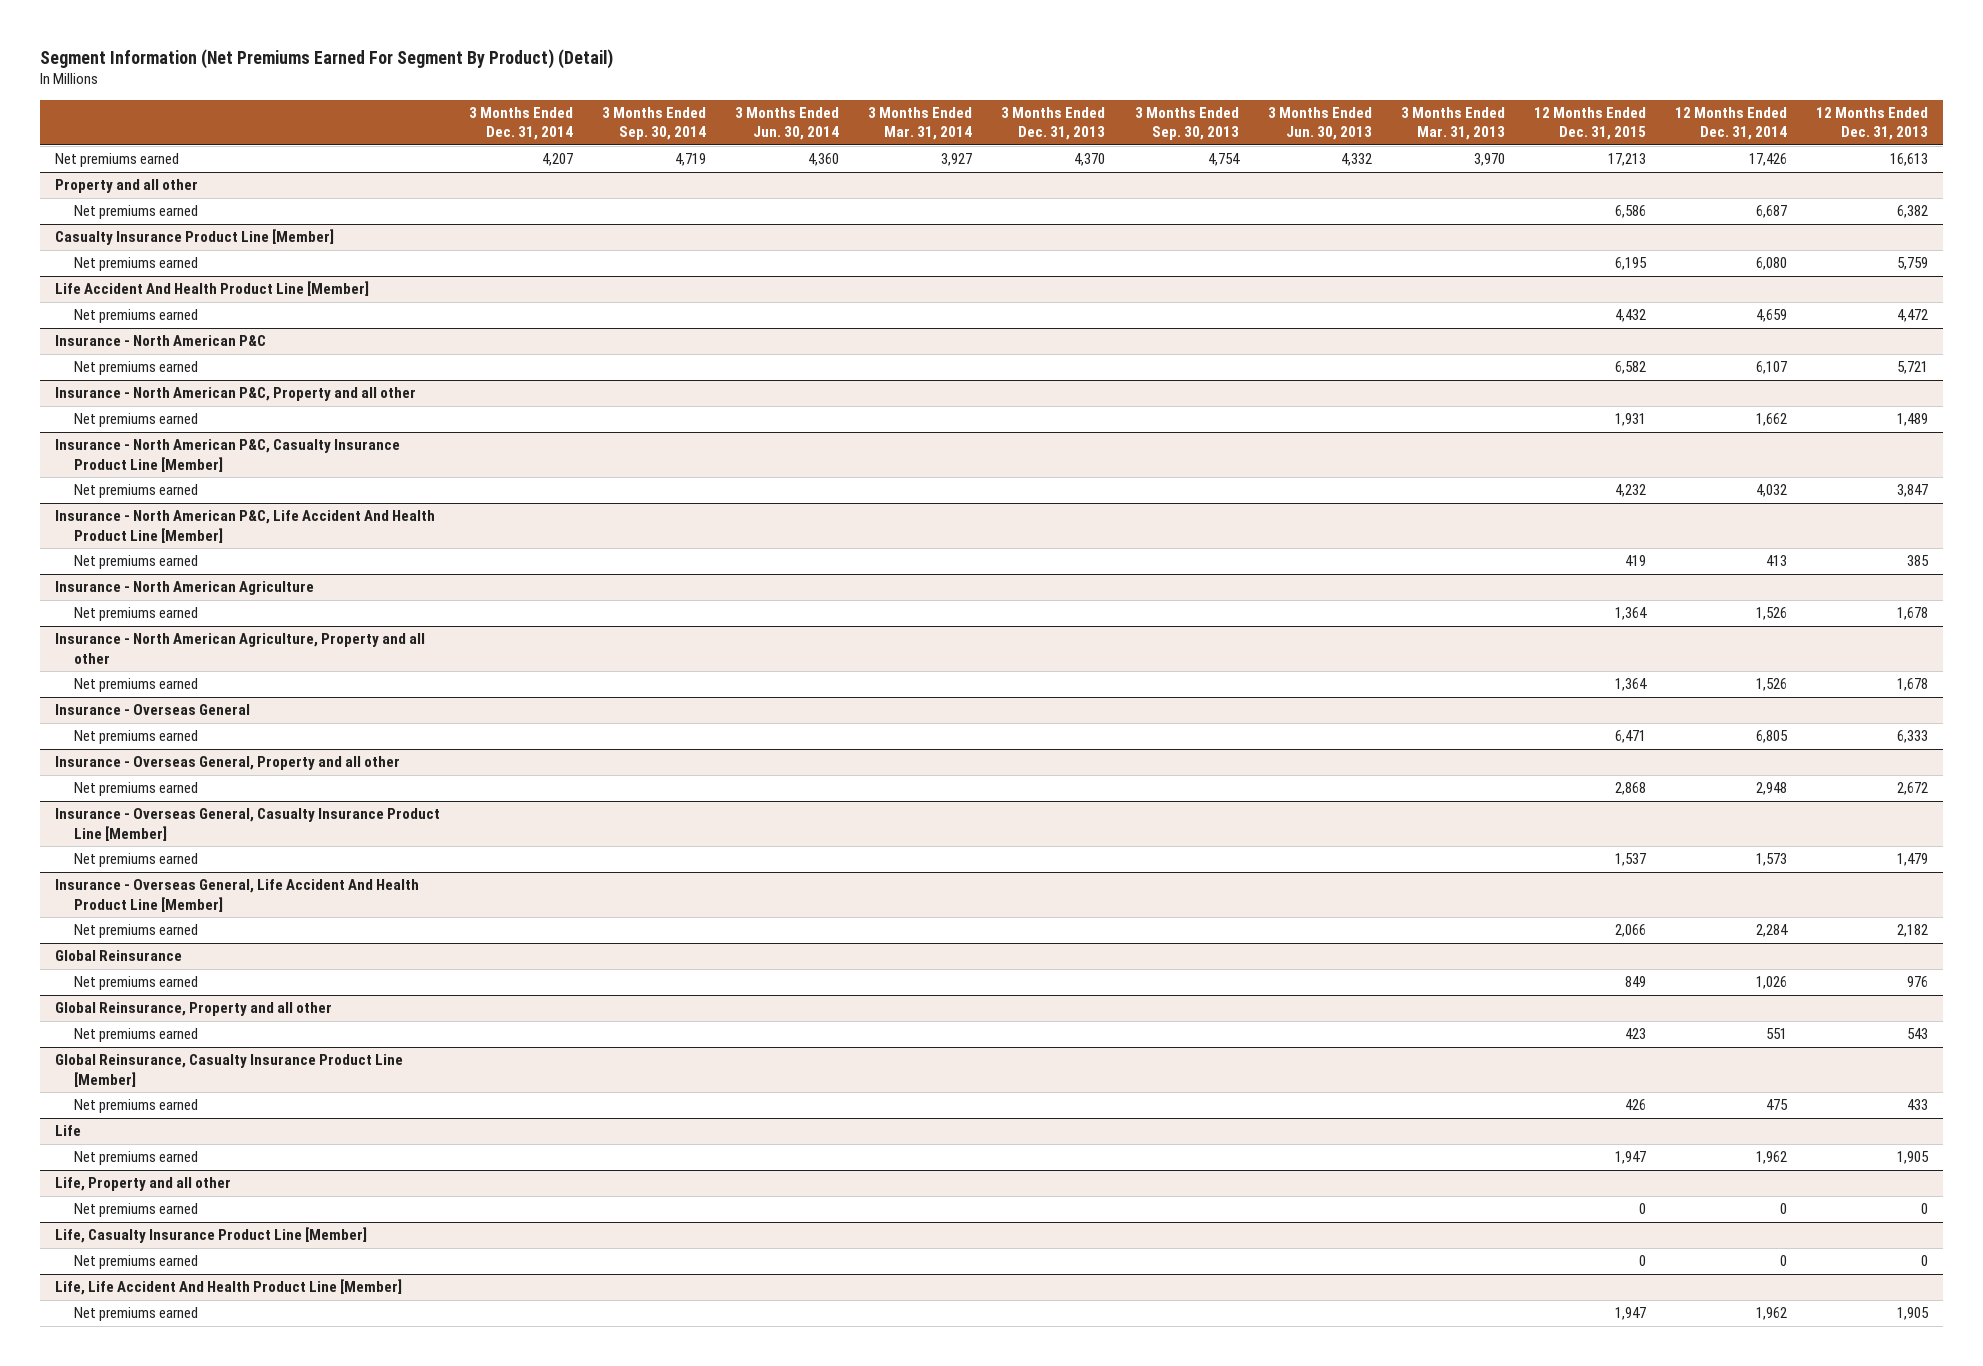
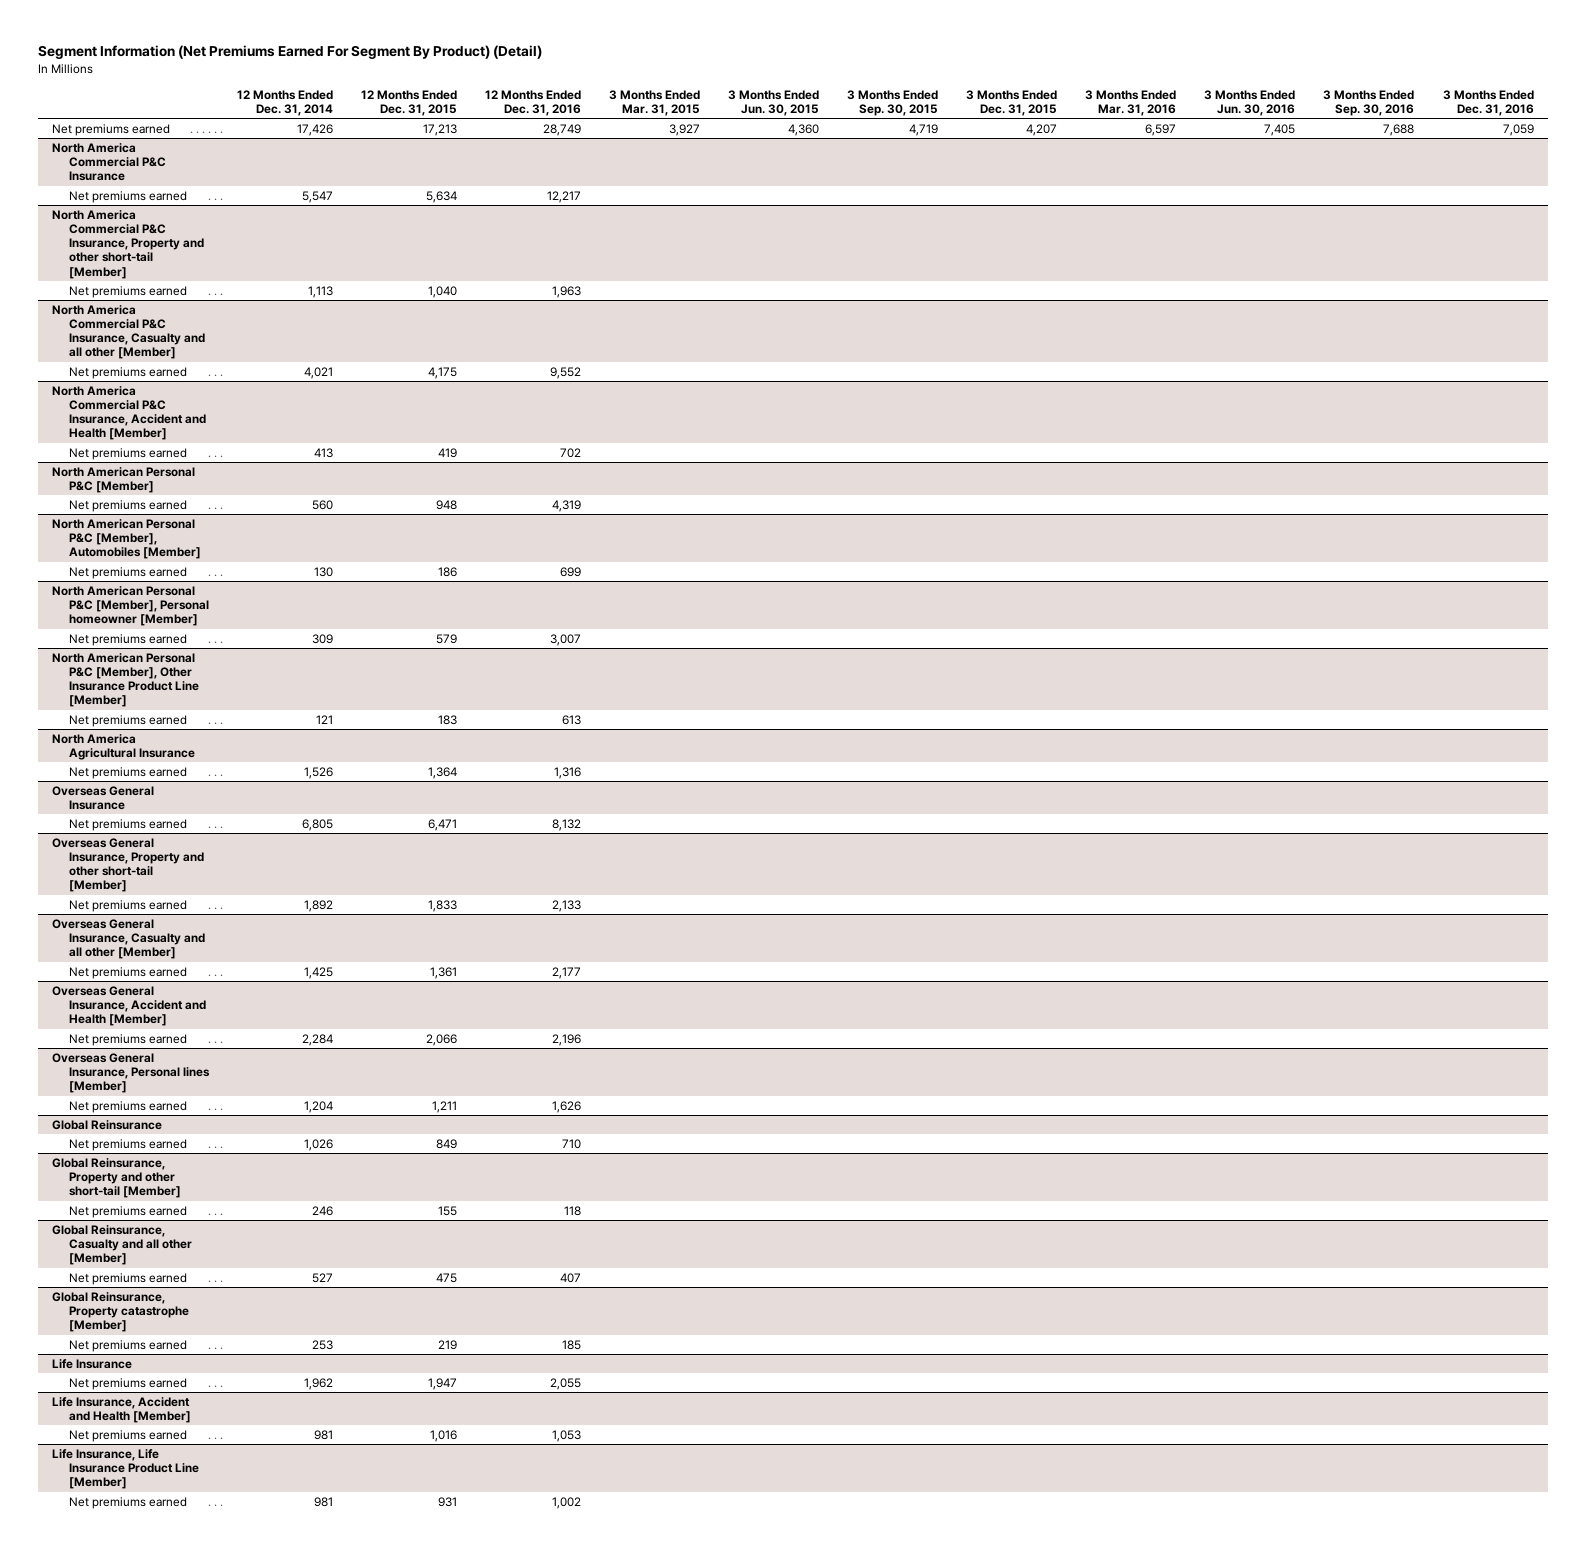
- | 3 Months Ended Dec. 31, 2014 | 3 Months Ended Sep. 30, 2014 | 3 Months Ended Jun. 30, 2014 | 3 Months Ended Mar. 31, 2014 | 3 Months Ended Dec. 31, 2013 | 3 Months Ended Sep. 30, 2013 | 3 Months Ended Jun. 30, 2013 | 3 Months Ended Mar. 31, 2013 | 12 Months Ended Dec. 31, 2015 | 12 Months Ended Dec. 31, 2014 | 12 Months Ended Dec. 31, 2013
+ | 12 Months Ended Dec. 31, 2014 | 12 Months Ended Dec. 31, 2015 | 12 Months Ended Dec. 31, 2016 | 3 Months Ended Mar. 31, 2015 | 3 Months Ended Jun. 30, 2015 | 3 Months Ended Sep. 30, 2015 | 3 Months Ended Dec. 31, 2015 | 3 Months Ended Mar. 31, 2016 | 3 Months Ended Jun. 30, 2016 | 3 Months Ended Sep. 30, 2016 | 3 Months Ended Dec. 31, 2016
- Property and all other
- Net premiums earned | | | | | | | | | 6,586 | 6,687 | 6,382
- Casualty Insurance Product Line [Member]
- Net premiums earned | | | | | | | | | 6,195 | 6,080 | 5,759
- Life Accident And Health Product Line [Member]
- Net premiums earned | | | | | | | | | 4,432 | 4,659 | 4,472
- Insurance - North American P&C
- Net premiums earned | | | | | | | | | 6,582 | 6,107 | 5,721
- Insurance - North American P&C, Property and all other
- Net premiums earned | | | | | | | | | 1,931 | 1,662 | 1,489
- Insurance - North American P&C, Casualty Insurance Product Line [Member]
- Net premiums earned | | | | | | | | | 4,232 | 4,032 | 3,847
- Insurance - North American P&C, Life Accident And Health Product Line [Member]
+ North America Commercial P&C Insurance
+ Net premiums earned | 5,547 | 5,634 | 12,217 | | | | | | | |
+ North America Commercial P&C Insurance, Property and other short-tail [Member]
+ Net premiums earned | 1,113 | 1,040 | 1,963 | | | | | | | |
+ North America Commercial P&C Insurance, Casualty and all other [Member]
+ Net premiums earned | 4,021 | 4,175 | 9,552 | | | | | | | |
+ North America Commercial P&C Insurance, Accident and Health [Member]
- Insurance - North American Agriculture
- Net premiums earned | | | | | | | | | 1,364 | 1,526 | 1,678
- Insurance - North American Agriculture, Property and all other
+ North American Personal P&C [Member]
+ Net premiums earned | 560 | 948 | 4,319 | | | | | | | |
+ North American Personal P&C [Member], Automobiles [Member]
+ Net premiums earned | 130 | 186 | 699 | | | | | | | |
+ North American Personal P&C [Member], Personal homeowner [Member]
+ Net premiums earned | 309 | 579 | 3,007 | | | | | | | |
+ North American Personal P&C [Member], Other Insurance Product Line [Member]
+ Net premiums earned | 121 | 183 | 613 | | | | | | | |
+ North America Agricultural Insurance
- Insurance - Overseas General
+ Overseas General Insurance
- Insurance - Overseas General, Property and all other
- Net premiums earned | | | | | | | | | 2,868 | 2,948 | 2,672
- Insurance - Overseas General, Casualty Insurance Product Line [Member]
- Net premiums earned | | | | | | | | | 1,537 | 1,573 | 1,479
- Insurance - Overseas General, Life Accident And Health Product Line [Member]
+ Overseas General Insurance, Property and other short-tail [Member]
+ Net premiums earned | 1,892 | 1,833 | 2,133 | | | | | | | |
+ Overseas General Insurance, Casualty and all other [Member]
+ Net premiums earned | 1,425 | 1,361 | 2,177 | | | | | | | |
+ Overseas General Insurance, Accident and Health [Member]
+ Overseas General Insurance, Personal lines [Member]
+ Net premiums earned | 1,204 | 1,211 | 1,626 | | | | | | | |
- Global Reinsurance, Property and all other
- Net premiums earned | | | | | | | | | 423 | 551 | 543
- Global Reinsurance, Casualty Insurance Product Line [Member]
- Net premiums earned | | | | | | | | | 426 | 475 | 433
- Life
- Net premiums earned | | | | | | | | | 1,947 | 1,962 | 1,905
- Life, Property and all other
- Net premiums earned | | | | | | | | | 0 | 0 | 0
- Life, Casualty Insurance Product Line [Member]
- Net premiums earned | | | | | | | | | 0 | 0 | 0
- Life, Life Accident And Health Product Line [Member]
+ Global Reinsurance, Property and other short-tail [Member]
+ Net premiums earned | 246 | 155 | 118 | | | | | | | |
+ Global Reinsurance, Casualty and all other [Member]
+ Net premiums earned | 527 | 475 | 407 | | | | | | | |
+ Global Reinsurance, Property catastrophe [Member]
+ Net premiums earned | 253 | 219 | 185 | | | | | | | |
+ Life Insurance
+ Life Insurance, Accident and Health [Member]
+ Net premiums earned | 981 | 1,016 | 1,053 | | | | | | | |
+ Life Insurance, Life Insurance Product Line [Member]
+ Net premiums earned | 981 | 931 | 1,002 | | | | | | | |

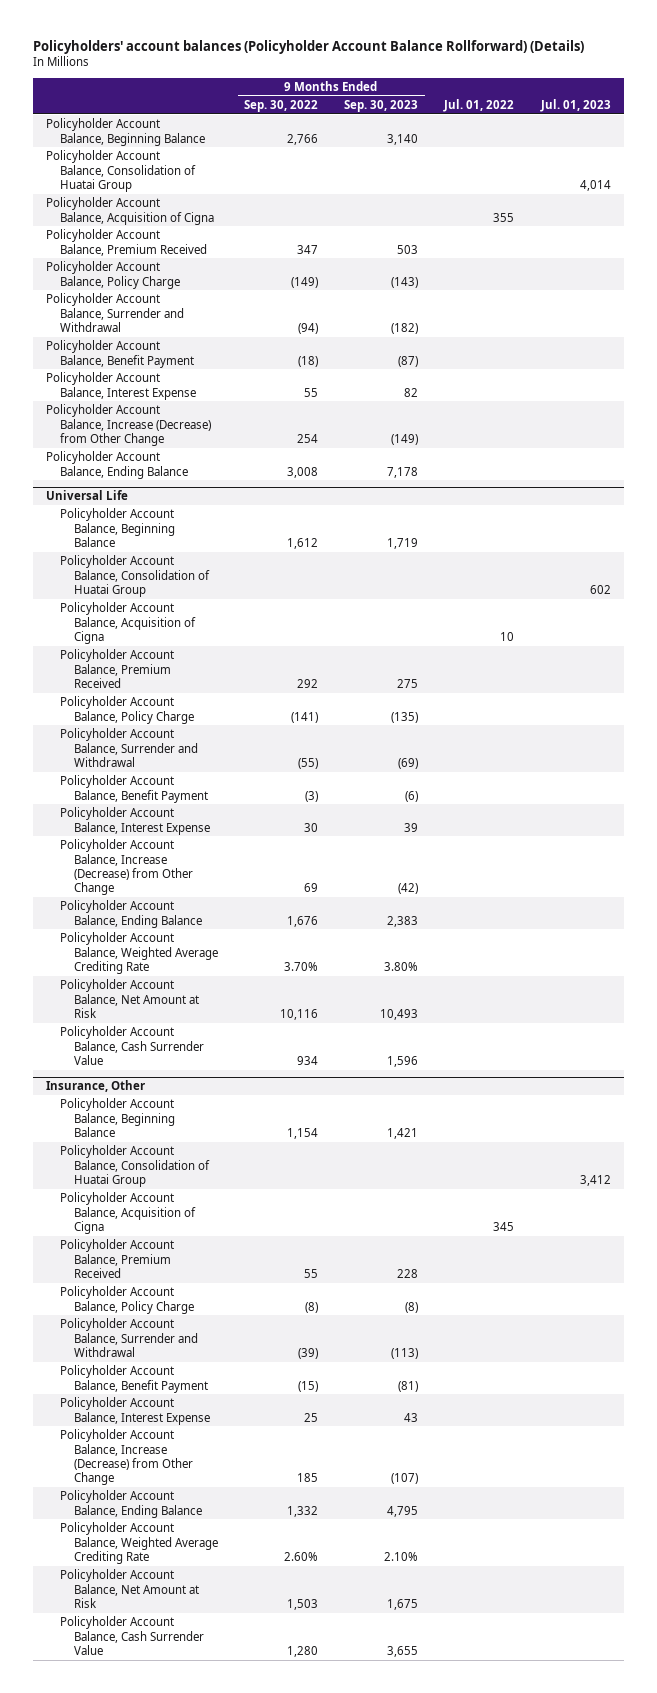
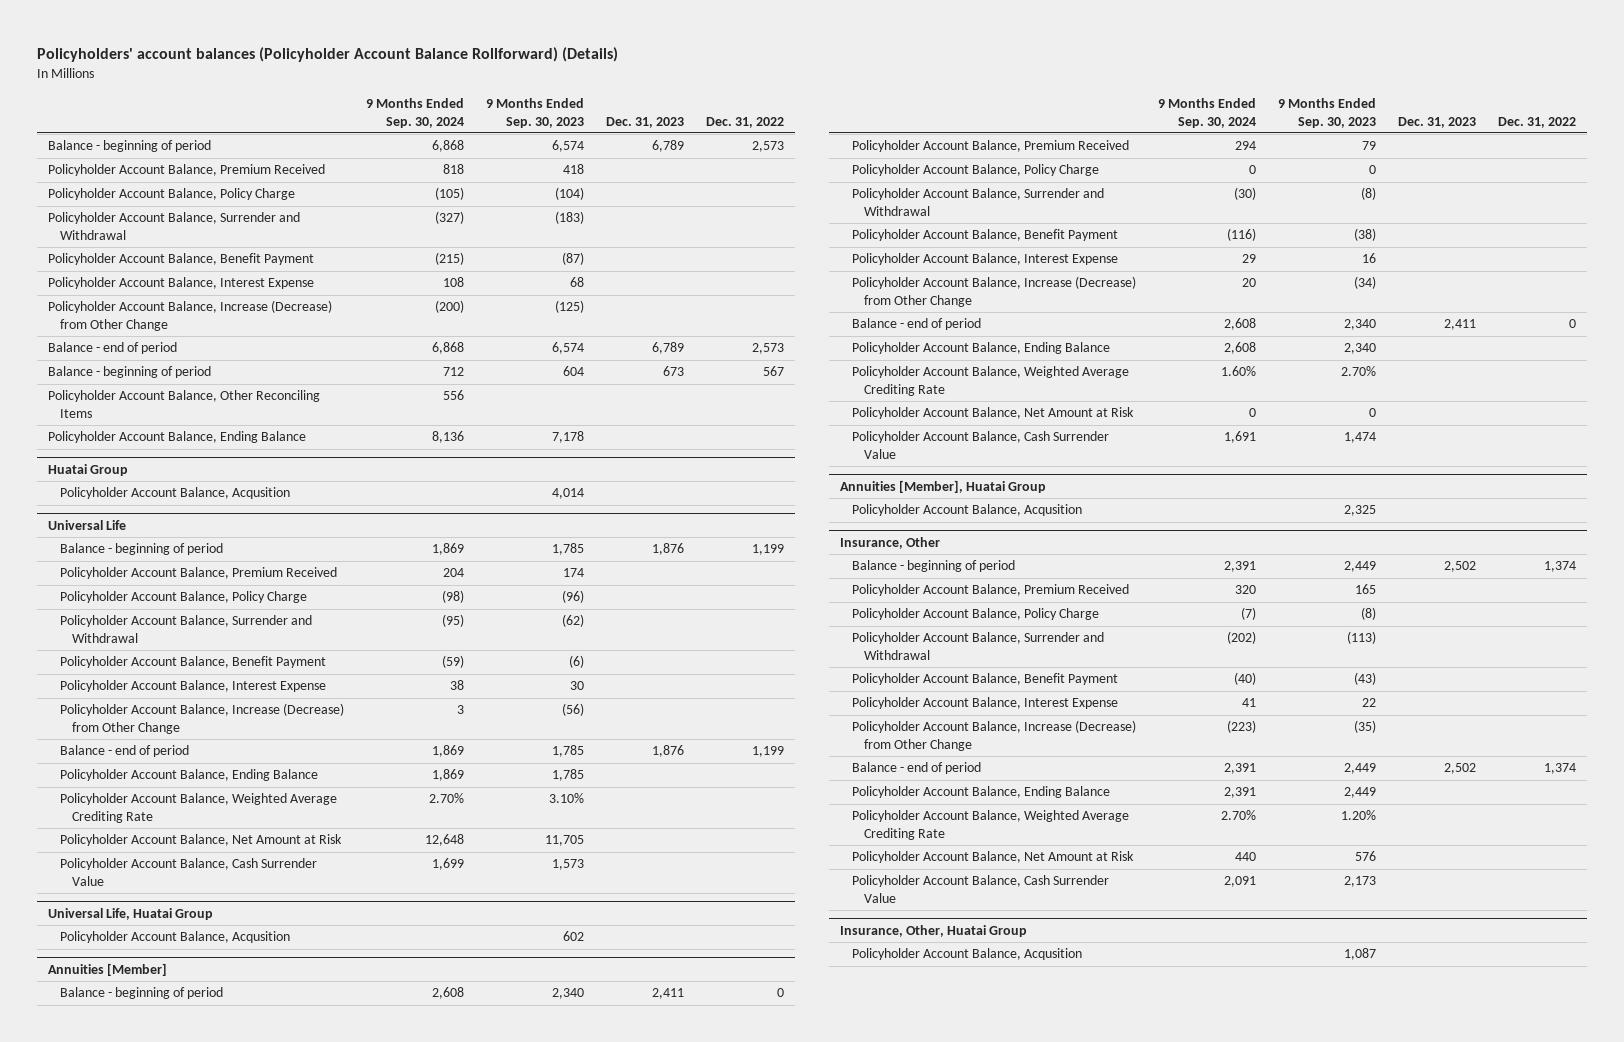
- | 9 Months Ended Sep. 30, 2022 | 9 Months Ended Sep. 30, 2023 | Jul. 01, 2022 | Jul. 01, 2023
+ | 9 Months Ended Sep. 30, 2024 | 9 Months Ended Sep. 30, 2023 | Dec. 31, 2023 | Dec. 31, 2022
- Policyholder Account Balance, Beginning Balance | 2,766 | 3,140 | |
- Policyholder Account Balance, Consolidation of Huatai Group | | | | 4,014
- Policyholder Account Balance, Acquisition of Cigna | | | 355 |
- Policyholder Account Balance, Premium Received | 347 | 503 | |
- Policyholder Account Balance, Policy Charge | (149) | (143) | |
- Policyholder Account Balance, Surrender and Withdrawal | (94) | (182) | |
+ Balance - beginning of period | 6,868 | 6,574 | 6,789 | 2,573
+ Policyholder Account Balance, Premium Received | 818 | 418 | |
+ Policyholder Account Balance, Policy Charge | (105) | (104) | |
+ Policyholder Account Balance, Surrender and Withdrawal | (327) | (183) | |
- Policyholder Account Balance, Interest Expense | 55 | 82 | |
- Policyholder Account Balance, Increase (Decrease) from Other Change | 254 | (149) | |
+ Policyholder Account Balance, Interest Expense | 108 | 68 | |
+ Policyholder Account Balance, Increase (Decrease) from Other Change | (200) | (125) | |
+ Balance - end of period | 6,868 | 6,574 | 6,789 | 2,573
+ Balance - beginning of period | 712 | 604 | 673 | 567
+ Policyholder Account Balance, Other Reconciling Items | 556 | | |
+ Huatai Group
+ Policyholder Account Balance, Acqusition | | 4,014 | |
@ Universal Life
- Policyholder Account Balance, Beginning Balance | 1,612 | 1,719 | |
- Policyholder Account Balance, Consolidation of Huatai Group | | | | 602
- Policyholder Account Balance, Acquisition of Cigna | | | 10 |
- Policyholder Account Balance, Premium Received | 292 | 275 | |
- Policyholder Account Balance, Policy Charge | (141) | (135) | |
- Policyholder Account Balance, Surrender and Withdrawal | (55) | (69) | |
+ Balance - beginning of period | 1,869 | 1,785 | 1,876 | 1,199
+ Policyholder Account Balance, Premium Received | 204 | 174 | |
+ Policyholder Account Balance, Policy Charge | (98) | (96) | |
+ Policyholder Account Balance, Surrender and Withdrawal | (95) | (62) | |
- Policyholder Account Balance, Interest Expense | 30 | 39 | |
- Policyholder Account Balance, Increase (Decrease) from Other Change | 69 | (42) | |
- Policyholder Account Balance, Ending Balance | 1,676 | 2,383 | |
- Policyholder Account Balance, Weighted Average Crediting Rate | 3.70% | 3.80% | |
- Policyholder Account Balance, Net Amount at Risk | 10,116 | 10,493 | |
- Policyholder Account Balance, Cash Surrender Value | 934 | 1,596 | |
+ Policyholder Account Balance, Interest Expense | 38 | 30 | |
+ Policyholder Account Balance, Increase (Decrease) from Other Change | 3 | (56) | |
+ Balance - end of period | 1,869 | 1,785 | 1,876 | 1,199
+ Policyholder Account Balance, Ending Balance | 1,869 | 1,785 | |
+ Policyholder Account Balance, Weighted Average Crediting Rate | 2.70% | 3.10% | |
+ Policyholder Account Balance, Net Amount at Risk | 12,648 | 11,705 | |
+ Policyholder Account Balance, Cash Surrender Value | 1,699 | 1,573 | |
+ Universal Life, Huatai Group
+ Policyholder Account Balance, Acqusition | | 602 | |
+ Annuities [Member]
+ Balance - beginning of period | 2,608 | 2,340 | 2,411 | 0
+ Policyholder Account Balance, Premium Received | 294 | 79 | |
+ Policyholder Account Balance, Policy Charge | 0 | 0 | |
+ Policyholder Account Balance, Surrender and Withdrawal | (30) | (8) | |
+ Policyholder Account Balance, Benefit Payment | (116) | (38) | |
+ Policyholder Account Balance, Interest Expense | 29 | 16 | |
+ Policyholder Account Balance, Increase (Decrease) from Other Change | 20 | (34) | |
+ Balance - end of period | 2,608 | 2,340 | 2,411 | 0
+ Policyholder Account Balance, Ending Balance | 2,608 | 2,340 | |
+ Policyholder Account Balance, Weighted Average Crediting Rate | 1.60% | 2.70% | |
+ Policyholder Account Balance, Net Amount at Risk | 0 | 0 | |
+ Policyholder Account Balance, Cash Surrender Value | 1,691 | 1,474 | |
+ Annuities [Member], Huatai Group
+ Policyholder Account Balance, Acqusition | | 2,325 | |
@ Insurance, Other
- Policyholder Account Balance, Beginning Balance | 1,154 | 1,421 | |
- Policyholder Account Balance, Consolidation of Huatai Group | | | | 3,412
- Policyholder Account Balance, Acquisition of Cigna | | | 345 |
- Policyholder Account Balance, Premium Received | 55 | 228 | |
+ Balance - beginning of period | 2,391 | 2,449 | 2,502 | 1,374
+ Policyholder Account Balance, Premium Received | 320 | 165 | |
- Policyholder Account Balance, Benefit Payment | (15) | (81) | |
- Policyholder Account Balance, Interest Expense | 25 | 43 | |
- Policyholder Account Balance, Increase (Decrease) from Other Change | 185 | (107) | |
- Policyholder Account Balance, Ending Balance | 1,332 | 4,795 | |
- Policyholder Account Balance, Weighted Average Crediting Rate | 2.60% | 2.10% | |
- Policyholder Account Balance, Net Amount at Risk | 1,503 | 1,675 | |
- Policyholder Account Balance, Cash Surrender Value | 1,280 | 3,655 | |
+ Policyholder Account Balance, Benefit Payment | (40) | (43) | |
+ Policyholder Account Balance, Interest Expense | 41 | 22 | |
+ Policyholder Account Balance, Increase (Decrease) from Other Change | (223) | (35) | |
+ Balance - end of period | 2,391 | 2,449 | 2,502 | 1,374
+ Policyholder Account Balance, Ending Balance | 2,391 | 2,449 | |
+ Policyholder Account Balance, Weighted Average Crediting Rate | 2.70% | 1.20% | |
+ Policyholder Account Balance, Net Amount at Risk | 440 | 576 | |
+ Policyholder Account Balance, Cash Surrender Value | 2,091 | 2,173 | |
+ Insurance, Other, Huatai Group
+ Policyholder Account Balance, Acqusition | | 1,087 | |

